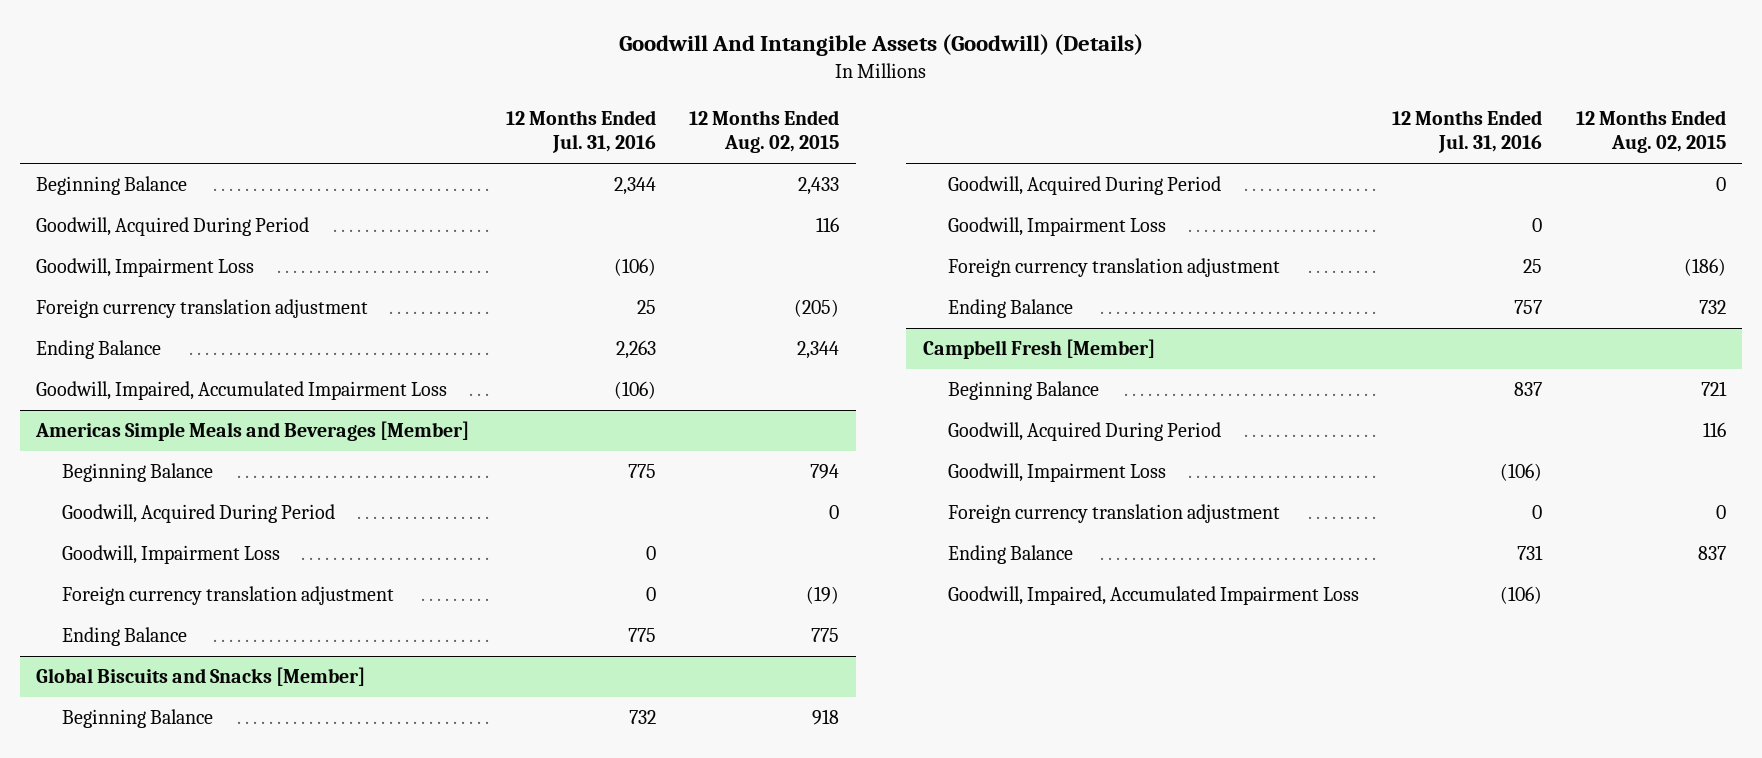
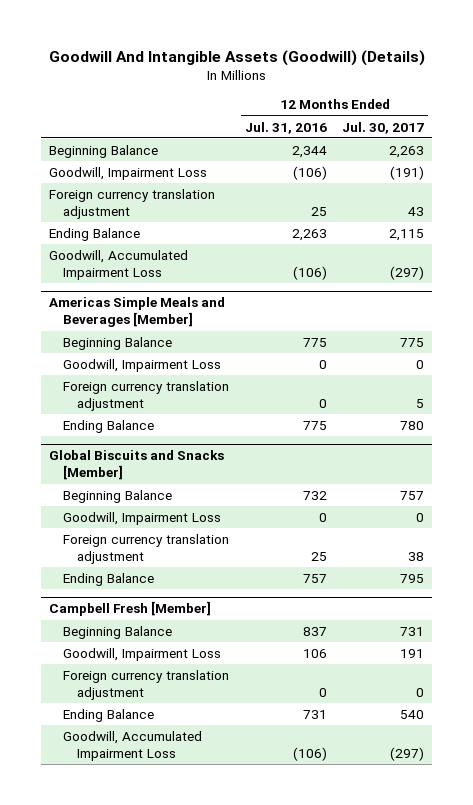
- | 12 Months Ended Jul. 31, 2016 | 12 Months Ended Aug. 02, 2015
+ | 12 Months Ended Jul. 31, 2016 | 12 Months Ended Jul. 30, 2017
- Goodwill, Acquired During Period | | 116
- Goodwill, Impaired, Accumulated Impairment Loss | (106) |
+ Goodwill, Accumulated Impairment Loss | (106) | (297)
@ Americas Simple Meals and Beverages [Member]
- Goodwill, Acquired During Period | | 0
@ Global Biscuits and Snacks [Member]
- Goodwill, Acquired During Period | | 0
@ Campbell Fresh [Member]
- Goodwill, Acquired During Period | | 116
- Goodwill, Impairment Loss | (106) |
+ Goodwill, Impairment Loss | 106 | 191
- Goodwill, Impaired, Accumulated Impairment Loss | (106) |
+ Goodwill, Accumulated Impairment Loss | (106) | (297)

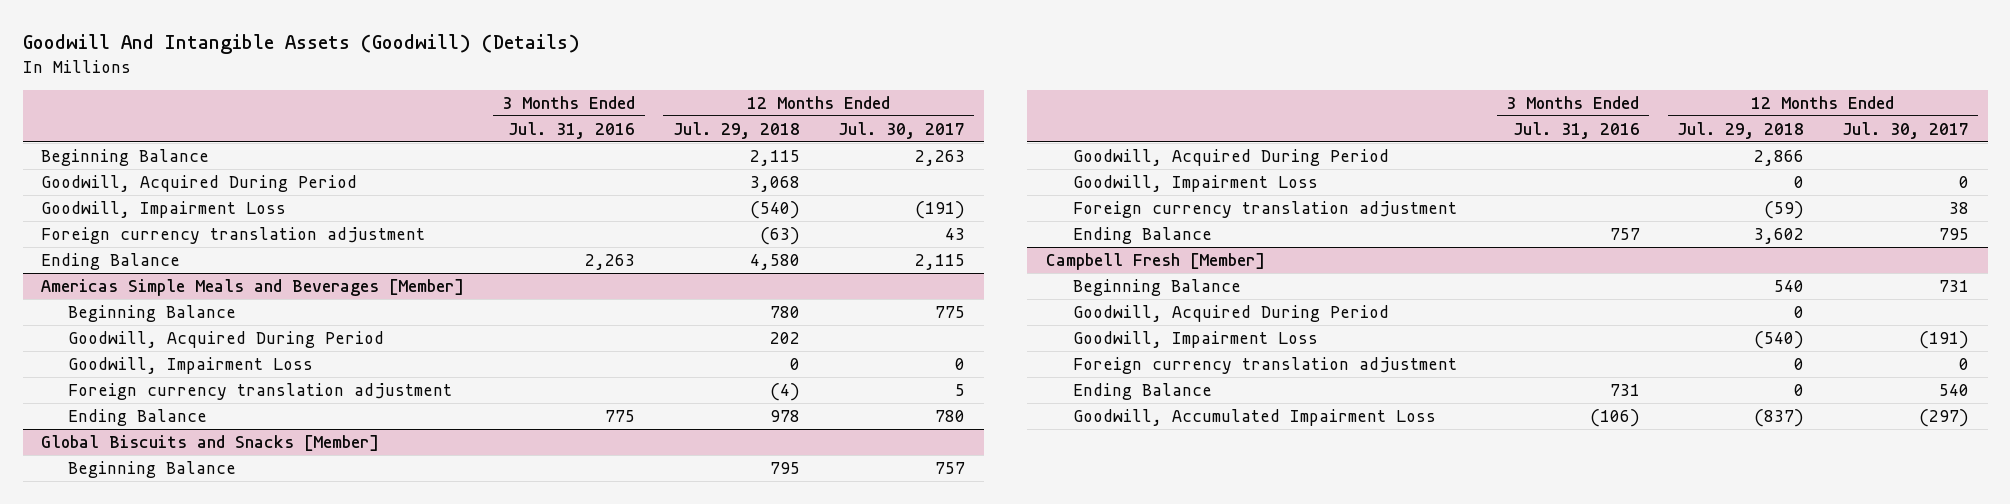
- | 12 Months Ended Jul. 31, 2016 | 12 Months Ended Jul. 30, 2017
+ | 3 Months Ended Jul. 31, 2016 | 12 Months Ended Jul. 29, 2018 | 12 Months Ended Jul. 30, 2017
+ Goodwill, Acquired During Period | | 3,068 |
- Goodwill, Accumulated Impairment Loss | (106) | (297)
@ Americas Simple Meals and Beverages [Member]
+ Goodwill, Acquired During Period | | 202 |
@ Global Biscuits and Snacks [Member]
+ Goodwill, Acquired During Period | | 2,866 |
@ Campbell Fresh [Member]
- Goodwill, Impairment Loss | 106 | 191
+ Goodwill, Acquired During Period | | 0 |
+ Goodwill, Impairment Loss | | (540) | (191)

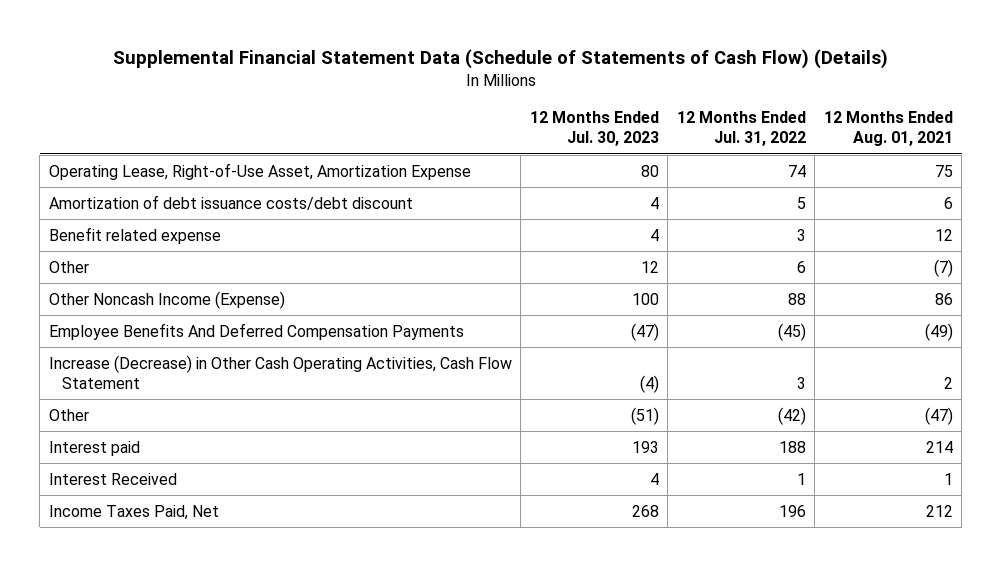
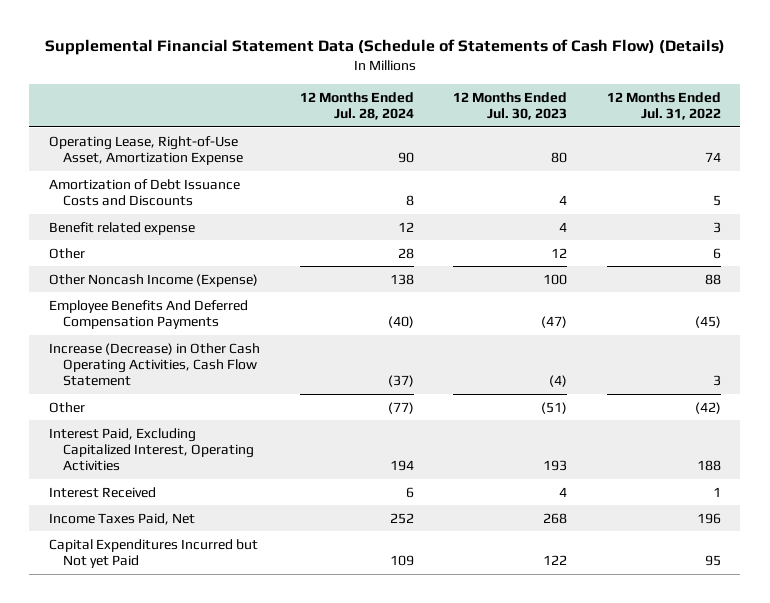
- | 12 Months Ended Jul. 30, 2023 | 12 Months Ended Jul. 31, 2022 | 12 Months Ended Aug. 01, 2021
+ | 12 Months Ended Jul. 28, 2024 | 12 Months Ended Jul. 30, 2023 | 12 Months Ended Jul. 31, 2022
- Amortization of debt issuance costs/debt discount | 4 | 5 | 6
+ Amortization of Debt Issuance Costs and Discounts | 8 | 4 | 5
- Interest paid | 193 | 188 | 214
+ Interest Paid, Excluding Capitalized Interest, Operating Activities | 194 | 193 | 188
+ Capital Expenditures Incurred but Not yet Paid | 109 | 122 | 95

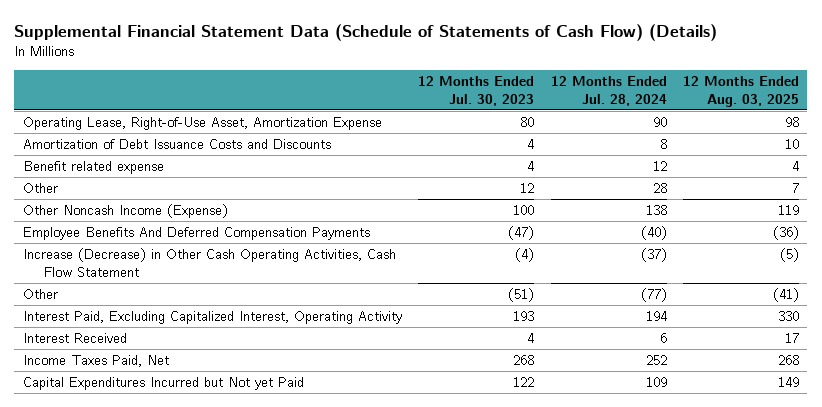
- | 12 Months Ended Jul. 28, 2024 | 12 Months Ended Jul. 30, 2023 | 12 Months Ended Jul. 31, 2022
+ | 12 Months Ended Jul. 30, 2023 | 12 Months Ended Jul. 28, 2024 | 12 Months Ended Aug. 03, 2025
- Interest Paid, Excluding Capitalized Interest, Operating Activities | 194 | 193 | 188
+ Interest Paid, Excluding Capitalized Interest, Operating Activity | 193 | 194 | 330

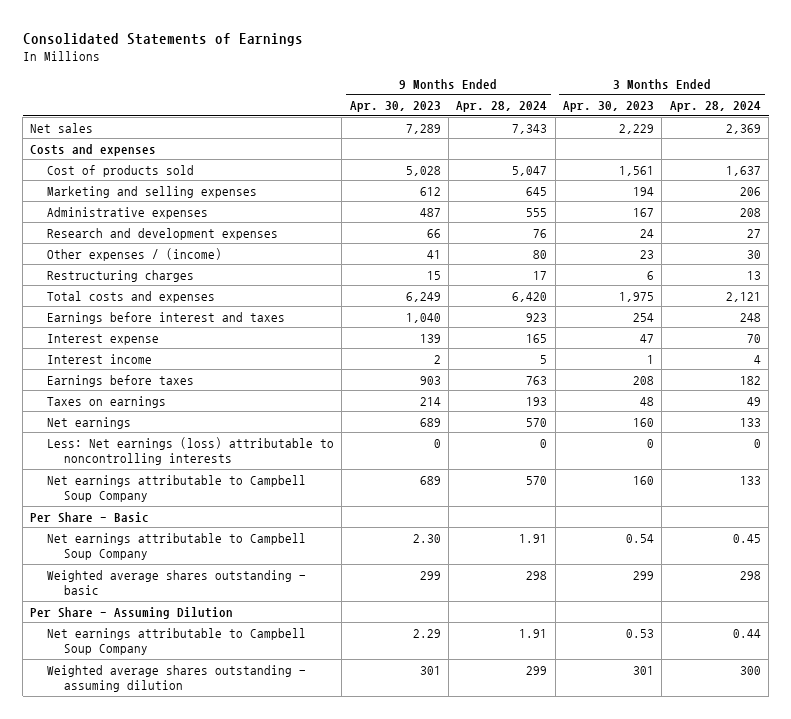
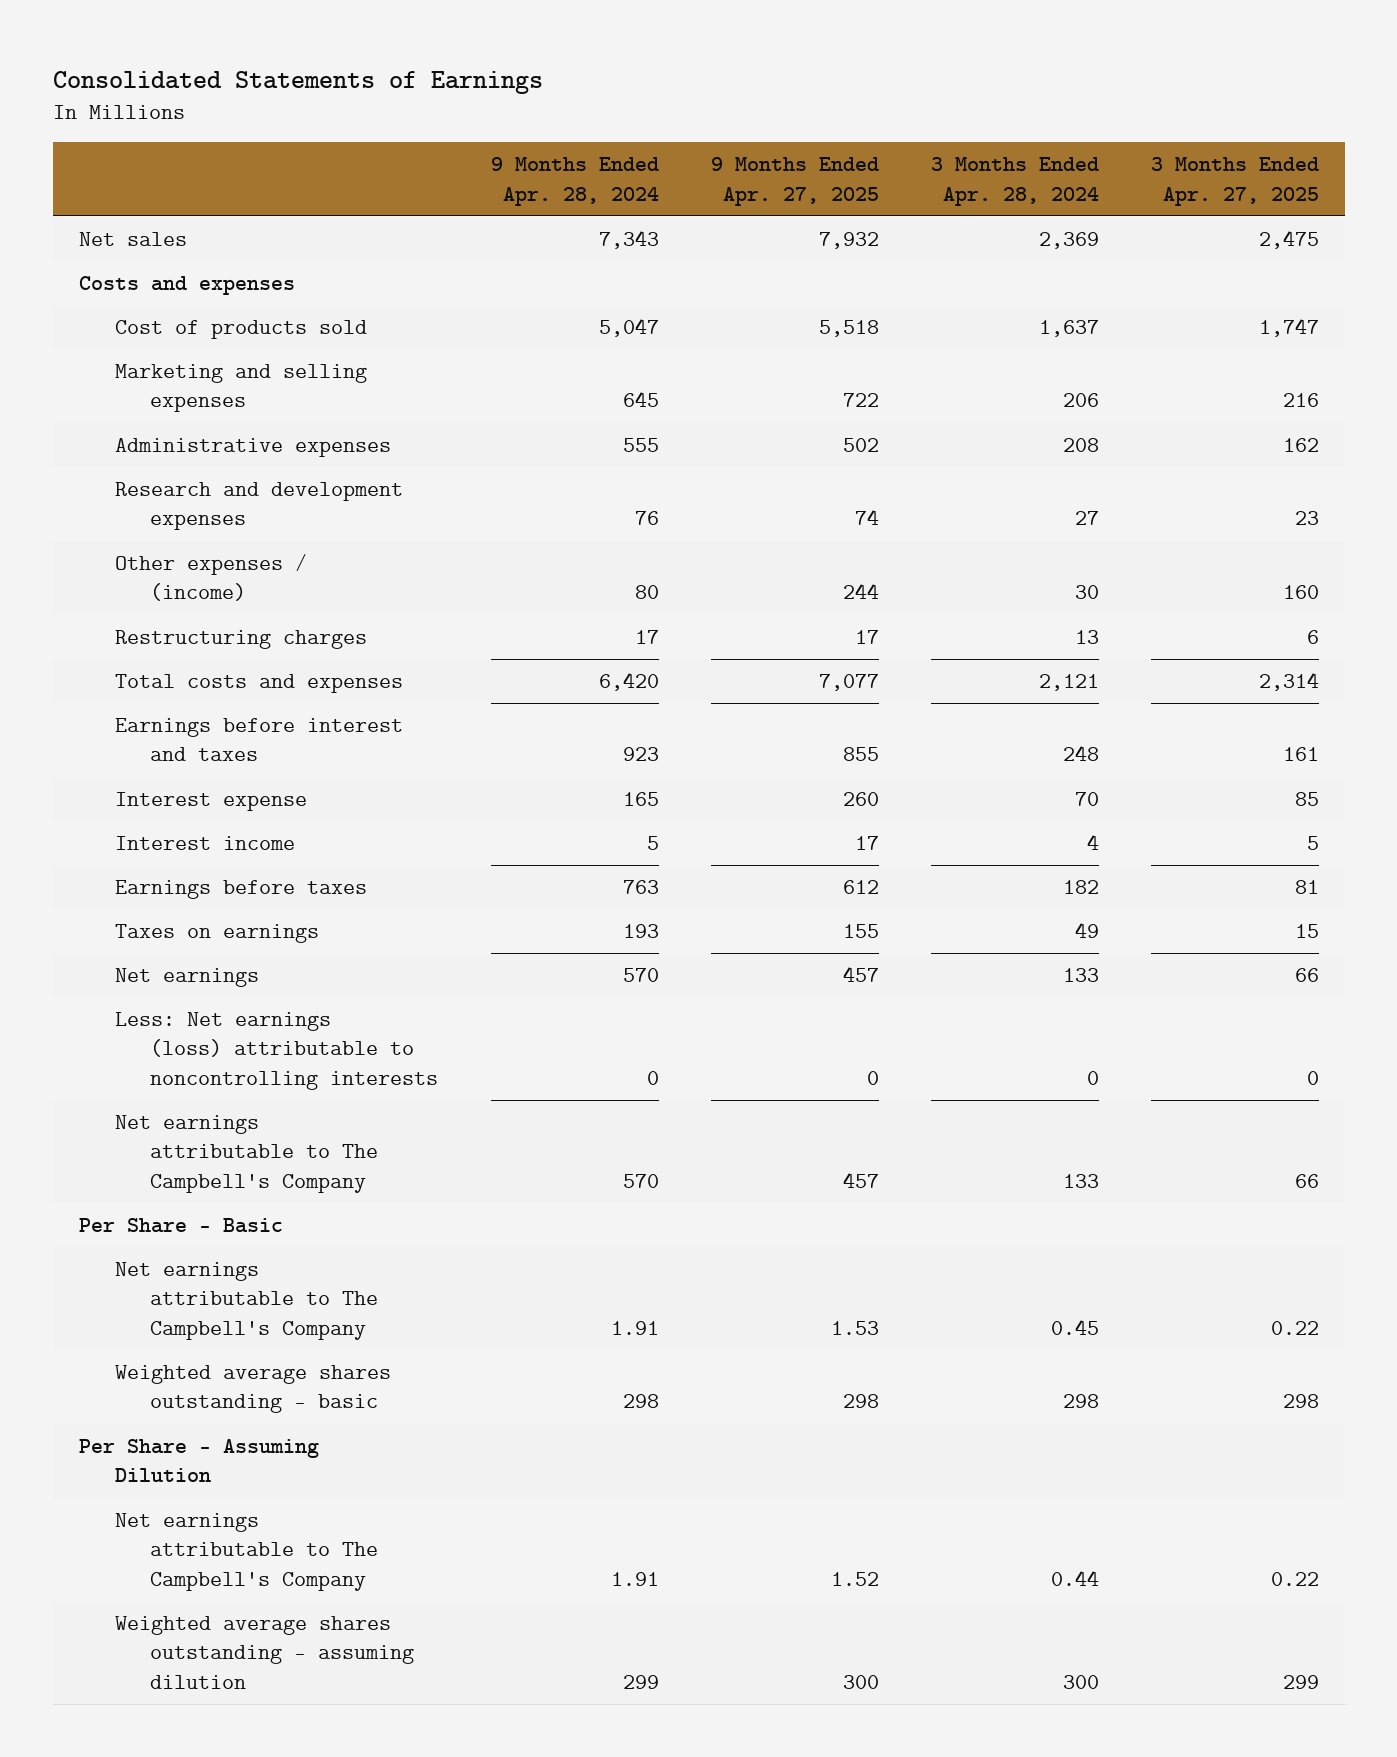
- | 9 Months Ended Apr. 30, 2023 | 9 Months Ended Apr. 28, 2024 | 3 Months Ended Apr. 30, 2023 | 3 Months Ended Apr. 28, 2024
+ | 9 Months Ended Apr. 28, 2024 | 9 Months Ended Apr. 27, 2025 | 3 Months Ended Apr. 28, 2024 | 3 Months Ended Apr. 27, 2025
- Net earnings attributable to Campbell Soup Company | 689 | 570 | 160 | 133
+ Net earnings attributable to The Campbell's Company | 570 | 457 | 133 | 66
- Net earnings attributable to Campbell Soup Company | 2.30 | 1.91 | 0.54 | 0.45
+ Net earnings attributable to The Campbell's Company | 1.91 | 1.53 | 0.45 | 0.22
- Net earnings attributable to Campbell Soup Company | 2.29 | 1.91 | 0.53 | 0.44
+ Net earnings attributable to The Campbell's Company | 1.91 | 1.52 | 0.44 | 0.22

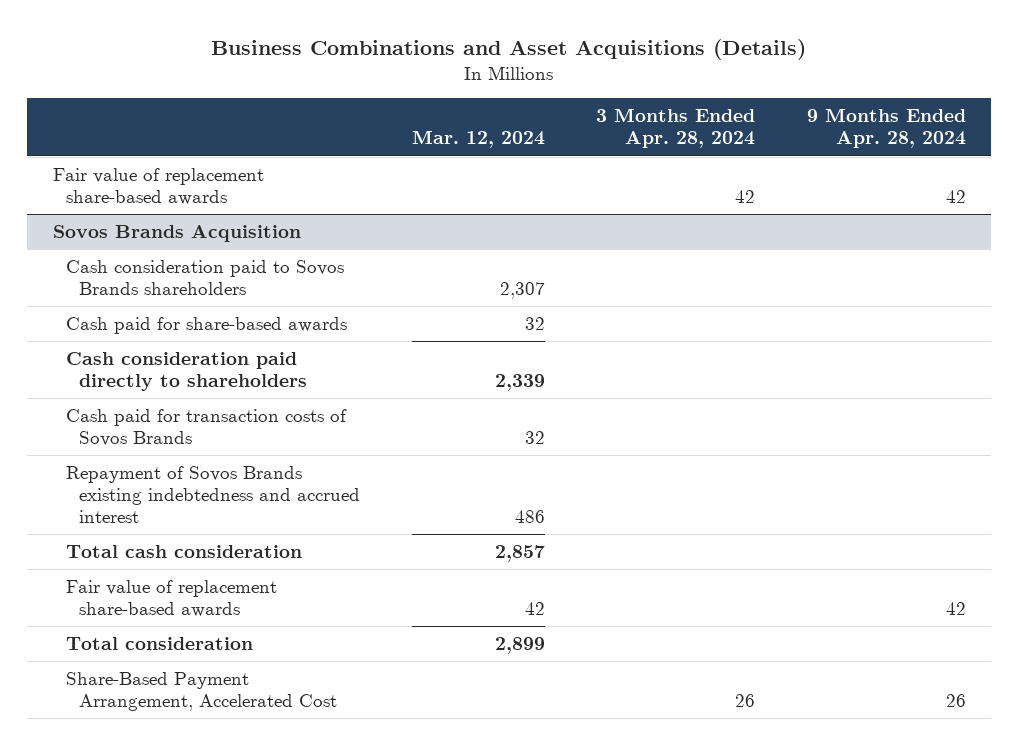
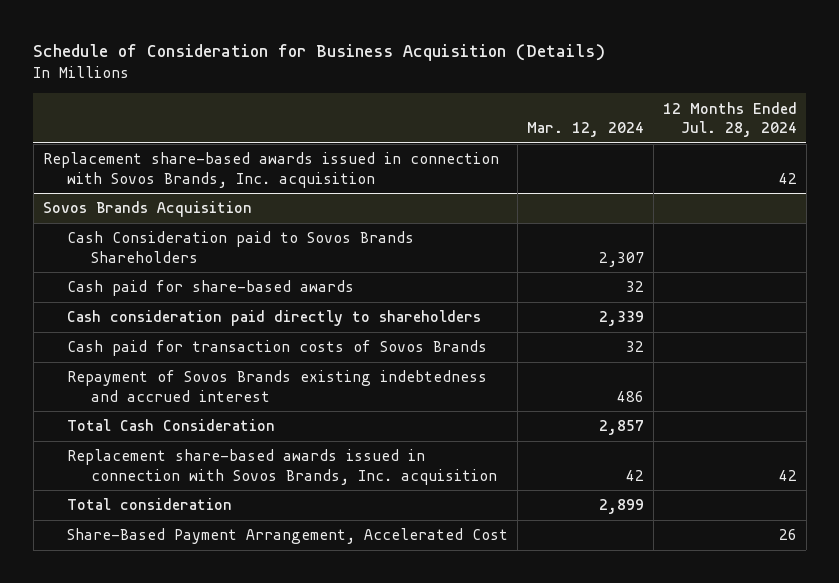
- Business Combinations and Asset Acquisitions (Details)
+ Schedule of Consideration for Business Acquisition (Details)
- | Mar. 12, 2024 | 3 Months Ended Apr. 28, 2024 | 9 Months Ended Apr. 28, 2024
+ | Mar. 12, 2024 | 12 Months Ended Jul. 28, 2024
- Fair value of replacement share-based awards | | 42 | 42
+ Replacement share-based awards issued in connection with Sovos Brands, Inc. acquisition | | 42
@ Sovos Brands Acquisition
- Cash consideration paid to Sovos Brands shareholders | 2,307 | |
+ Cash Consideration paid to Sovos Brands Shareholders | 2,307 |
- Total cash consideration | 2,857 | |
- Fair value of replacement share-based awards | 42 | | 42
+ Total Cash Consideration | 2,857 |
+ Replacement share-based awards issued in connection with Sovos Brands, Inc. acquisition | 42 | 42

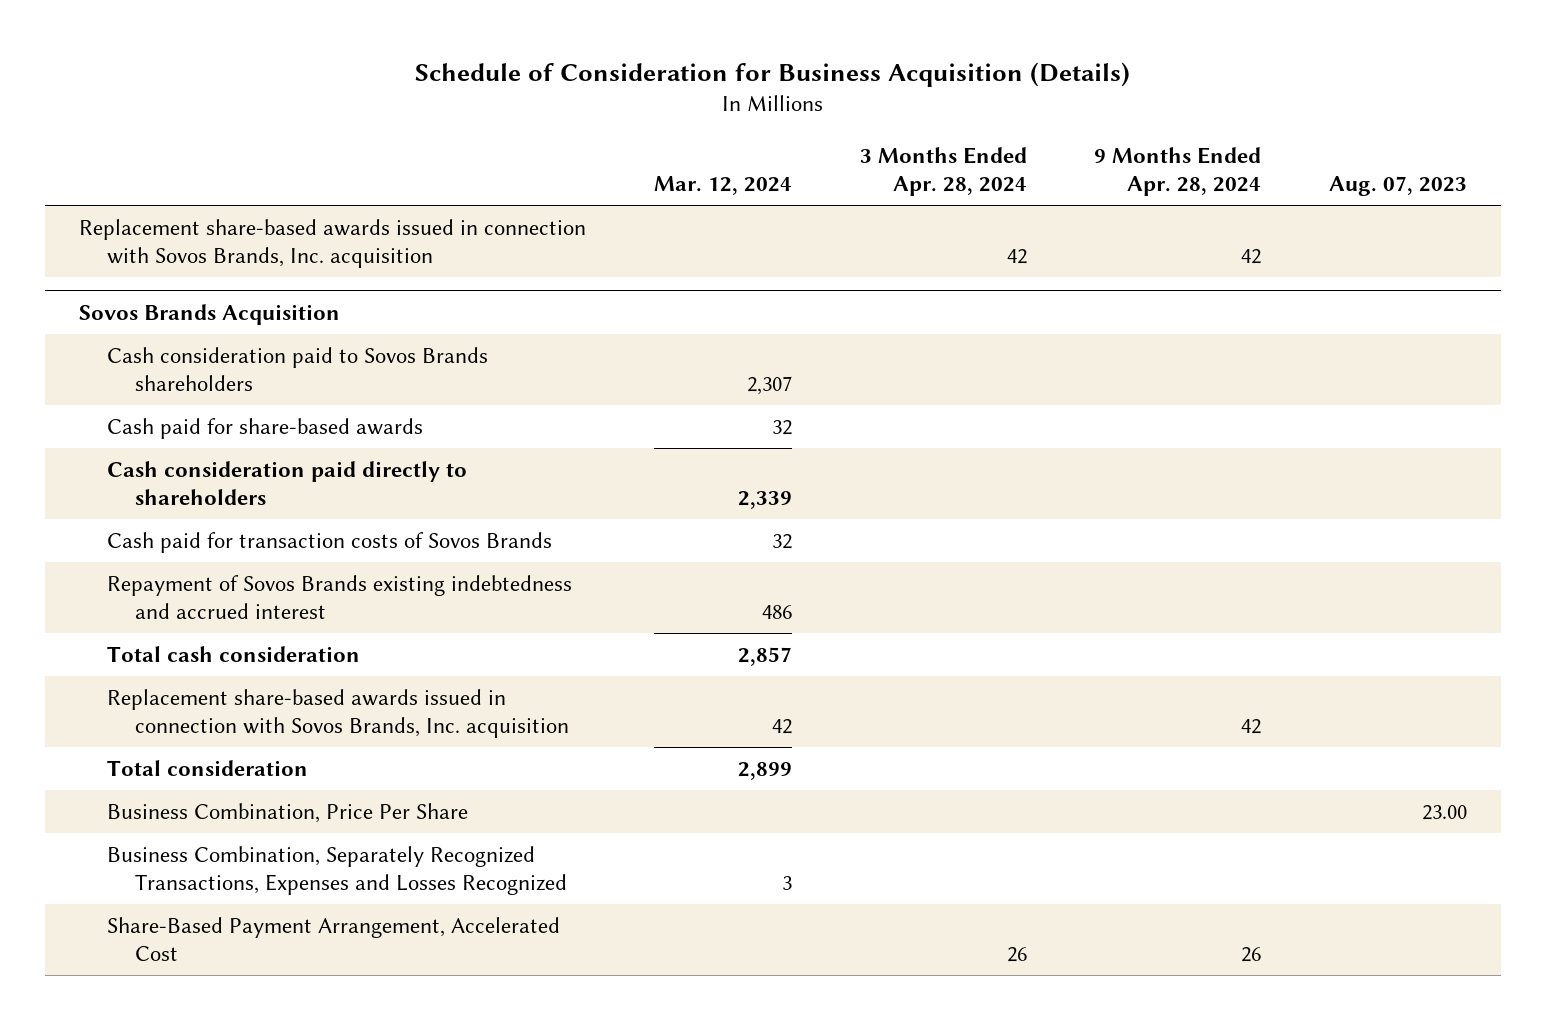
- | Mar. 12, 2024 | 12 Months Ended Jul. 28, 2024
+ | Mar. 12, 2024 | 3 Months Ended Apr. 28, 2024 | 9 Months Ended Apr. 28, 2024 | Aug. 07, 2023
@ Sovos Brands Acquisition
- Cash Consideration paid to Sovos Brands Shareholders | 2,307 |
+ Cash consideration paid to Sovos Brands shareholders | 2,307 | | |
- Total Cash Consideration | 2,857 |
+ Total cash consideration | 2,857 | | |
+ Business Combination, Price Per Share | | | | 23.00
+ Business Combination, Separately Recognized Transactions, Expenses and Losses Recognized | 3 | | |

